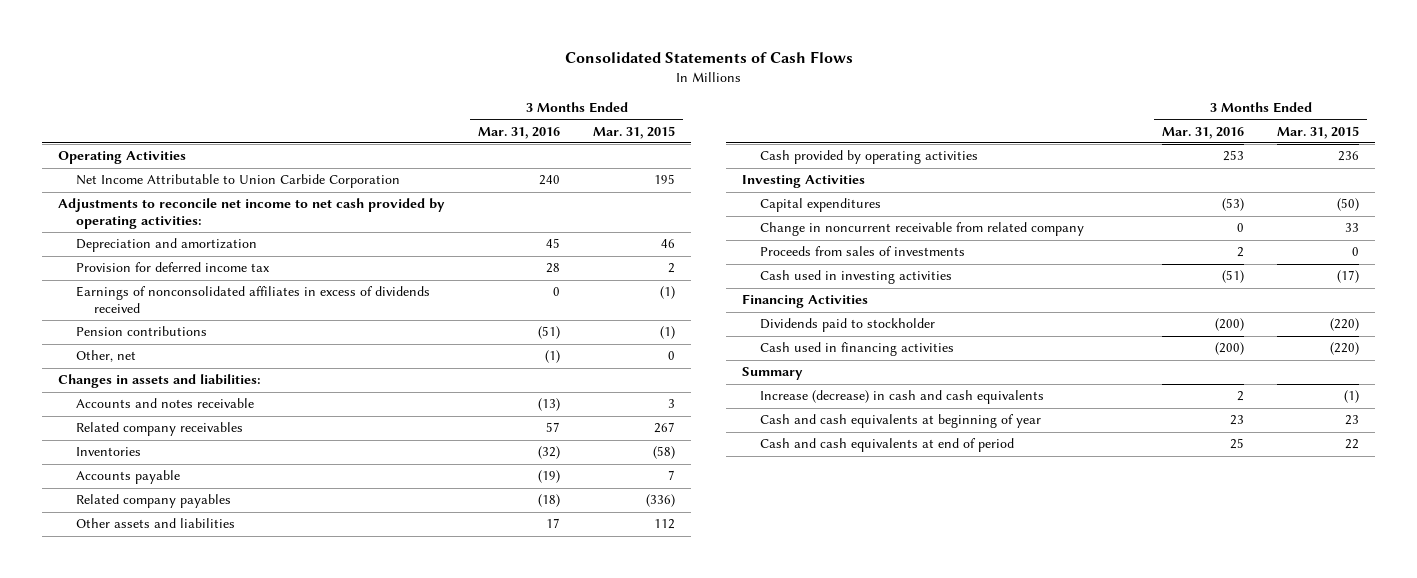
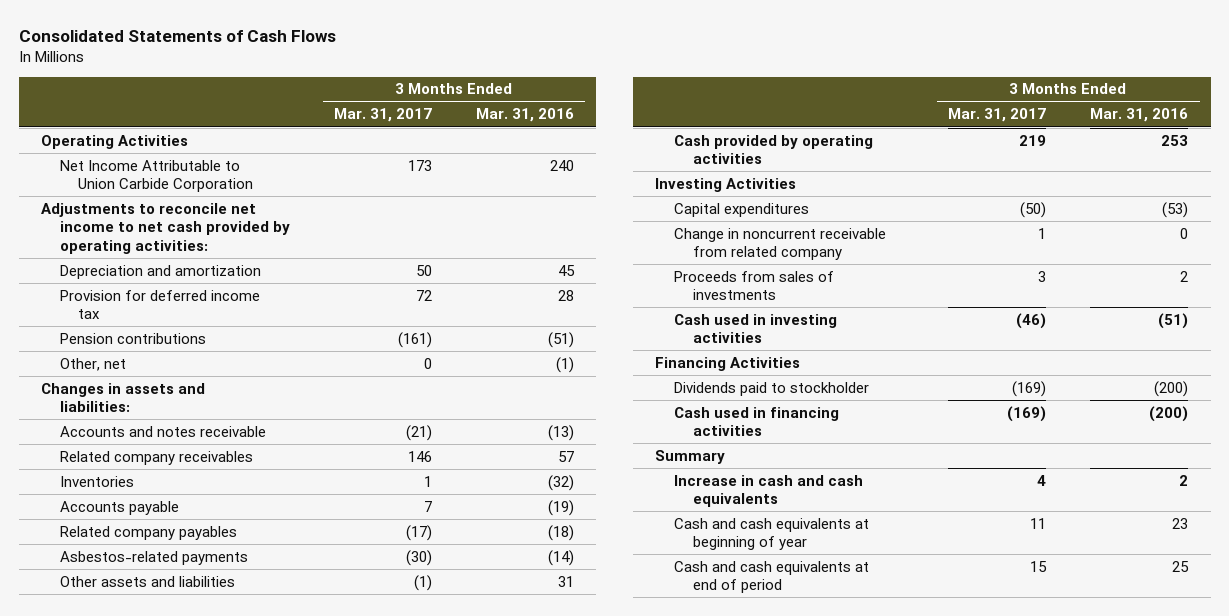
- | 3 Months Ended Mar. 31, 2016 | 3 Months Ended Mar. 31, 2015
+ | 3 Months Ended Mar. 31, 2017 | 3 Months Ended Mar. 31, 2016
- Earnings of nonconsolidated affiliates in excess of dividends received | 0 | (1)
- Other assets and liabilities | 17 | 112
+ Asbestos-related payments | (30) | (14)
+ Other assets and liabilities | (1) | 31
- Increase (decrease) in cash and cash equivalents | 2 | (1)
+ Increase in cash and cash equivalents | 4 | 2

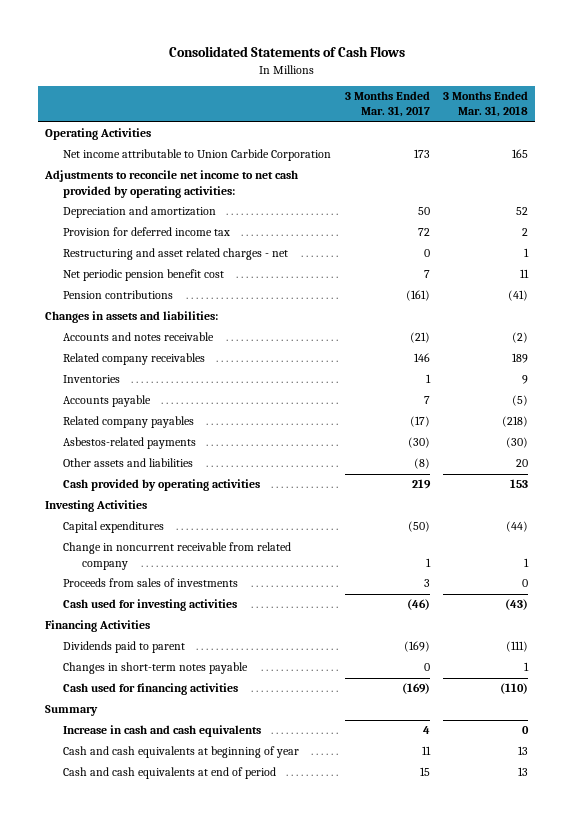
- | 3 Months Ended Mar. 31, 2017 | 3 Months Ended Mar. 31, 2016
+ | 3 Months Ended Mar. 31, 2017 | 3 Months Ended Mar. 31, 2018
- Net Income Attributable to Union Carbide Corporation | 173 | 240
+ Net income attributable to Union Carbide Corporation | 173 | 165
+ Restructuring and asset related charges - net | 0 | 1
+ Net periodic pension benefit cost | 7 | 11
- Other, net | 0 | (1)
- Other assets and liabilities | (1) | 31
+ Other assets and liabilities | (8) | 20
- Cash used in investing activities | (46) | (51)
+ Cash used for investing activities | (46) | (43)
- Dividends paid to stockholder | (169) | (200)
- Cash used in financing activities | (169) | (200)
+ Dividends paid to parent | (169) | (111)
+ Changes in short-term notes payable | 0 | 1
+ Cash used for financing activities | (169) | (110)

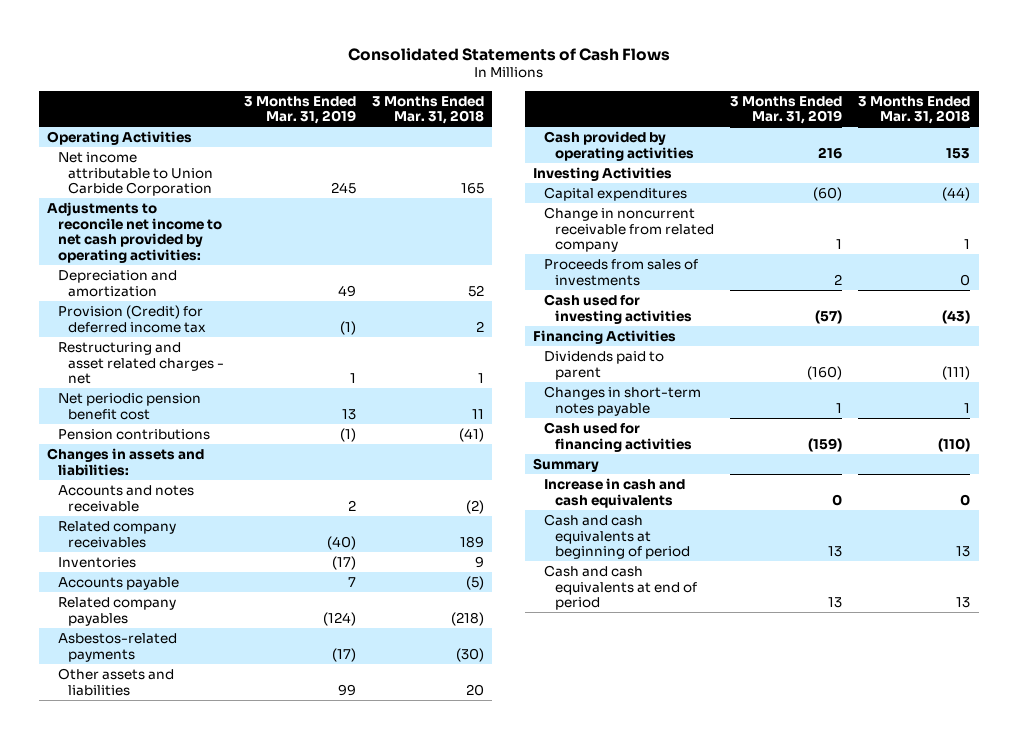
- | 3 Months Ended Mar. 31, 2017 | 3 Months Ended Mar. 31, 2018
+ | 3 Months Ended Mar. 31, 2019 | 3 Months Ended Mar. 31, 2018
- Provision for deferred income tax | 72 | 2
+ Provision (Credit) for deferred income tax | (1) | 2
- Cash and cash equivalents at beginning of year | 11 | 13
+ Cash and cash equivalents at beginning of period | 13 | 13

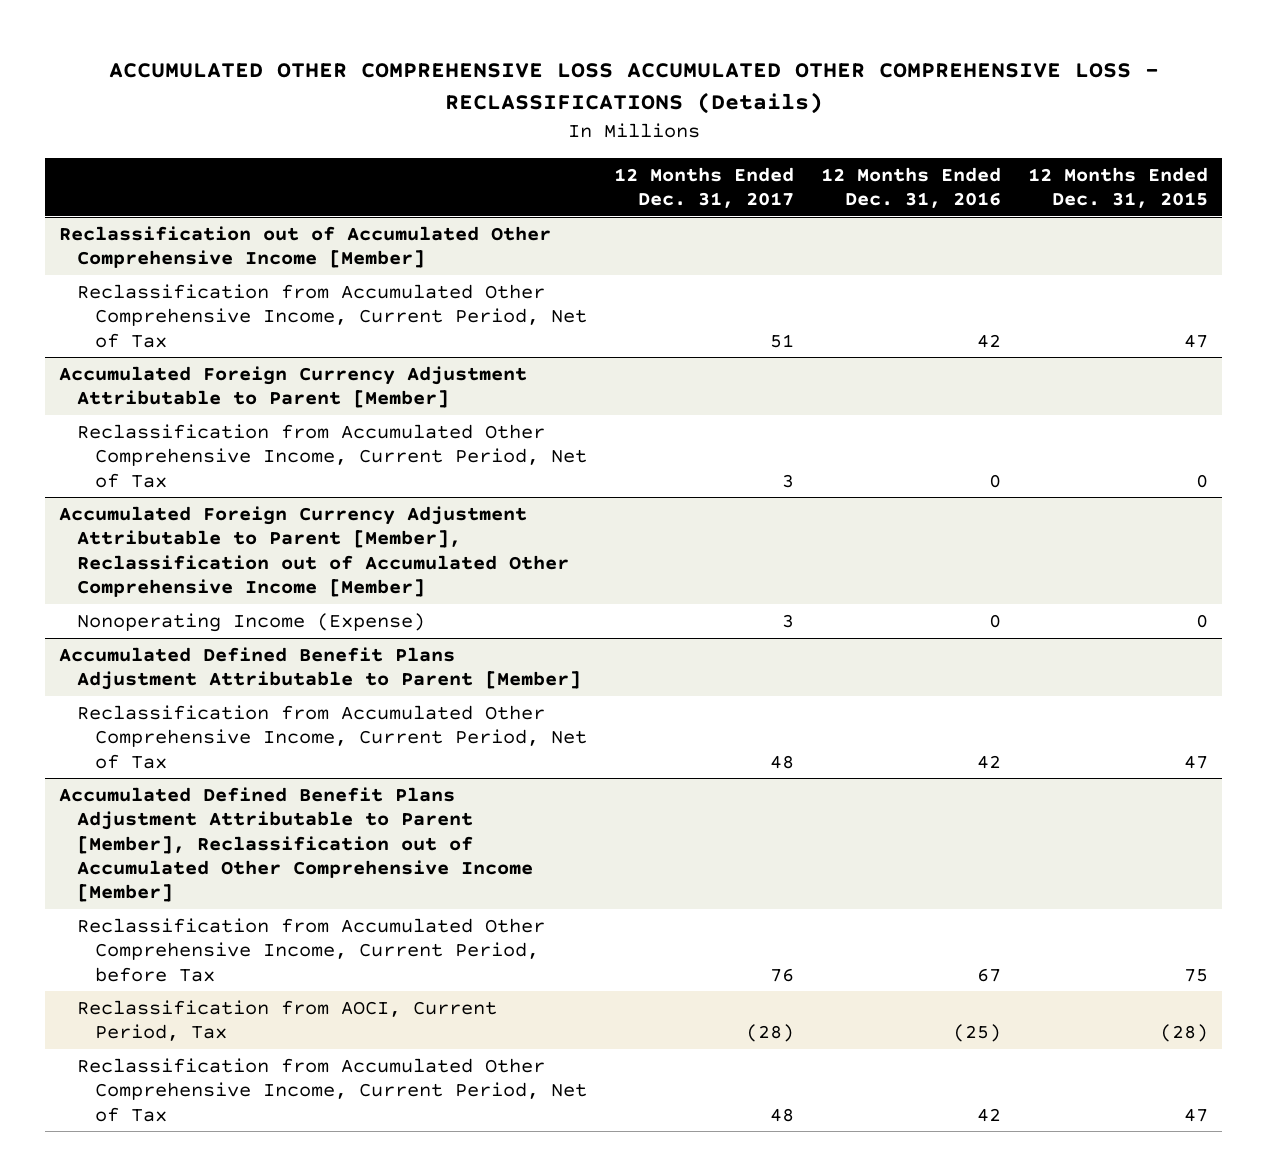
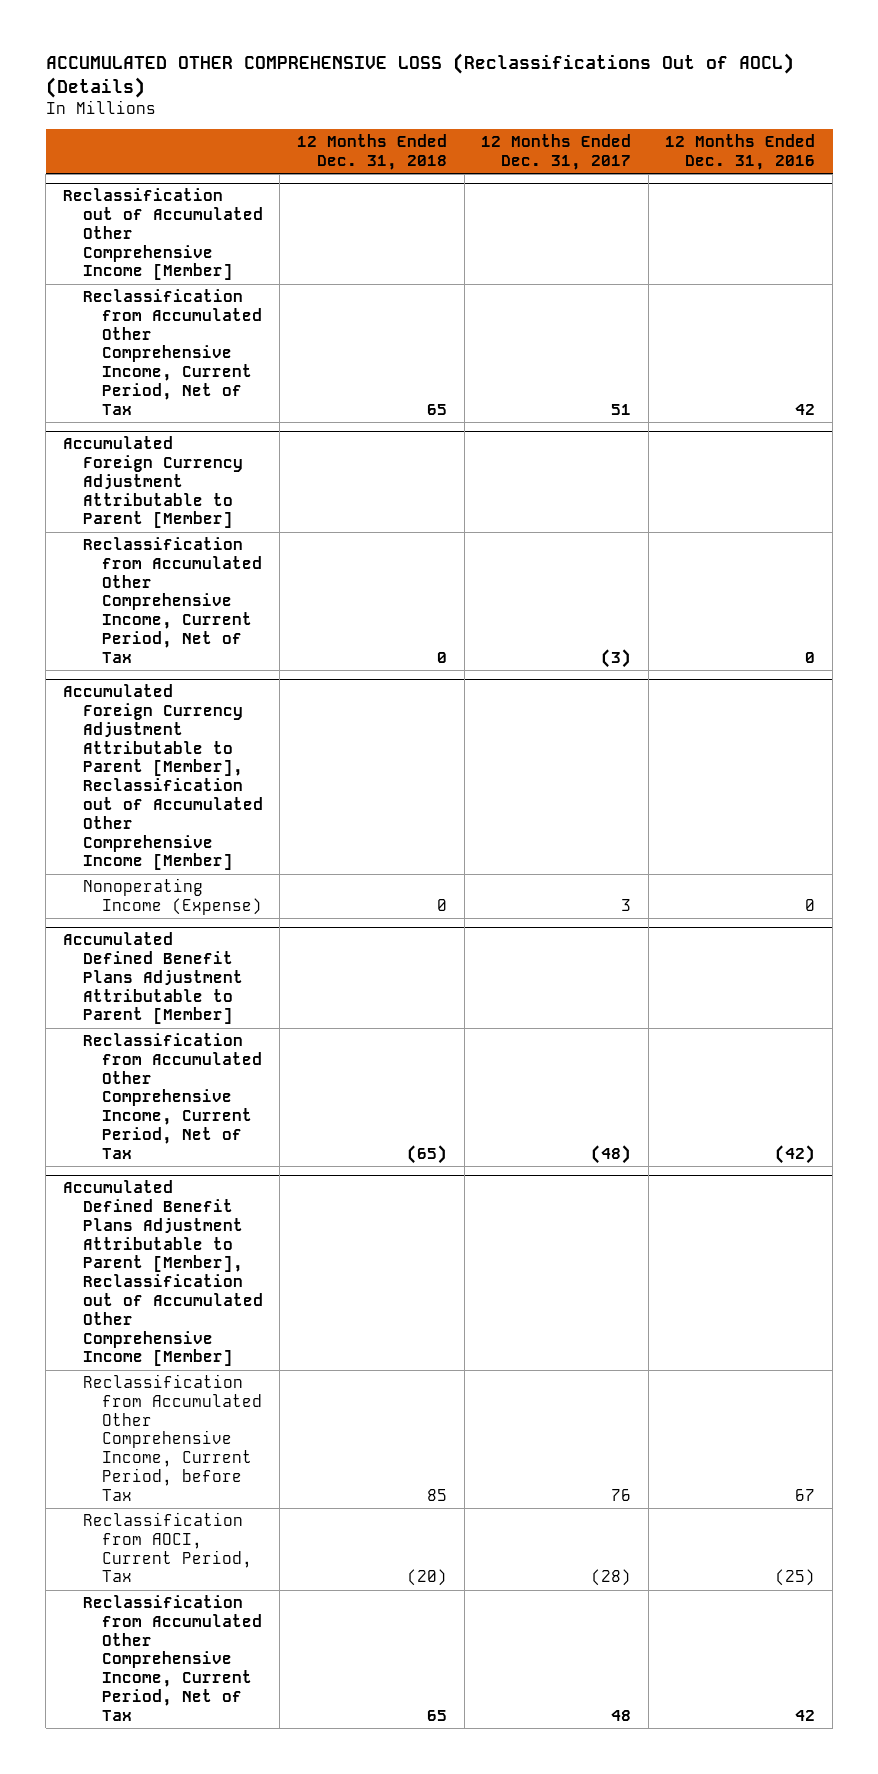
- ACCUMULATED OTHER COMPREHENSIVE LOSS ACCUMULATED OTHER COMPREHENSIVE LOSS - RECLASSIFICATIONS (Details)
+ ACCUMULATED OTHER COMPREHENSIVE LOSS (Reclassifications Out of AOCL) (Details)
- | 12 Months Ended Dec. 31, 2017 | 12 Months Ended Dec. 31, 2016 | 12 Months Ended Dec. 31, 2015
+ | 12 Months Ended Dec. 31, 2018 | 12 Months Ended Dec. 31, 2017 | 12 Months Ended Dec. 31, 2016
@ Accumulated Foreign Currency Adjustment Attributable to Parent [Member]
- Reclassification from Accumulated Other Comprehensive Income, Current Period, Net of Tax | 3 | 0 | 0
+ Reclassification from Accumulated Other Comprehensive Income, Current Period, Net of Tax | 0 | (3) | 0
@ Accumulated Defined Benefit Plans Adjustment Attributable to Parent [Member]
- Reclassification from Accumulated Other Comprehensive Income, Current Period, Net of Tax | 48 | 42 | 47
+ Reclassification from Accumulated Other Comprehensive Income, Current Period, Net of Tax | (65) | (48) | (42)

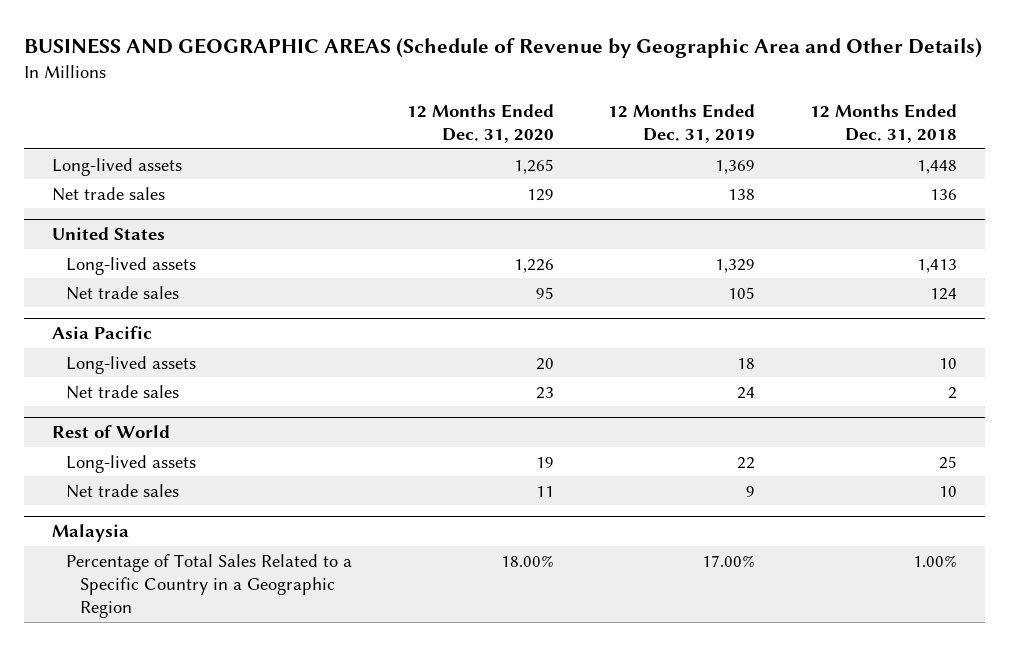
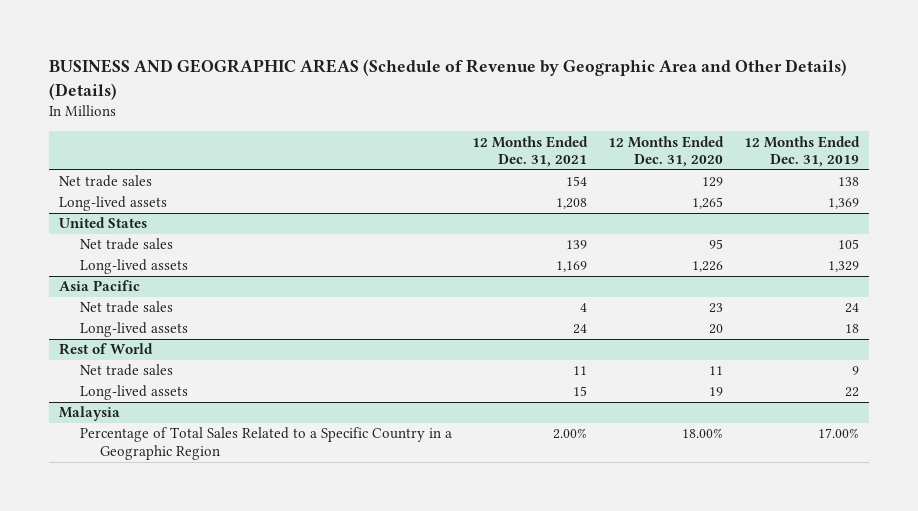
- BUSINESS AND GEOGRAPHIC AREAS (Schedule of Revenue by Geographic Area and Other Details)
+ BUSINESS AND GEOGRAPHIC AREAS (Schedule of Revenue by Geographic Area and Other Details) (Details)
- | 12 Months Ended Dec. 31, 2020 | 12 Months Ended Dec. 31, 2019 | 12 Months Ended Dec. 31, 2018
+ | 12 Months Ended Dec. 31, 2021 | 12 Months Ended Dec. 31, 2020 | 12 Months Ended Dec. 31, 2019
moved down: Long-lived assets | 1,208 | 1,265 | 1,369
@ United States
moved down: Long-lived assets | 1,169 | 1,226 | 1,329
@ Asia Pacific
moved down: Long-lived assets | 24 | 20 | 18
@ Rest of World
moved down: Long-lived assets | 15 | 19 | 22

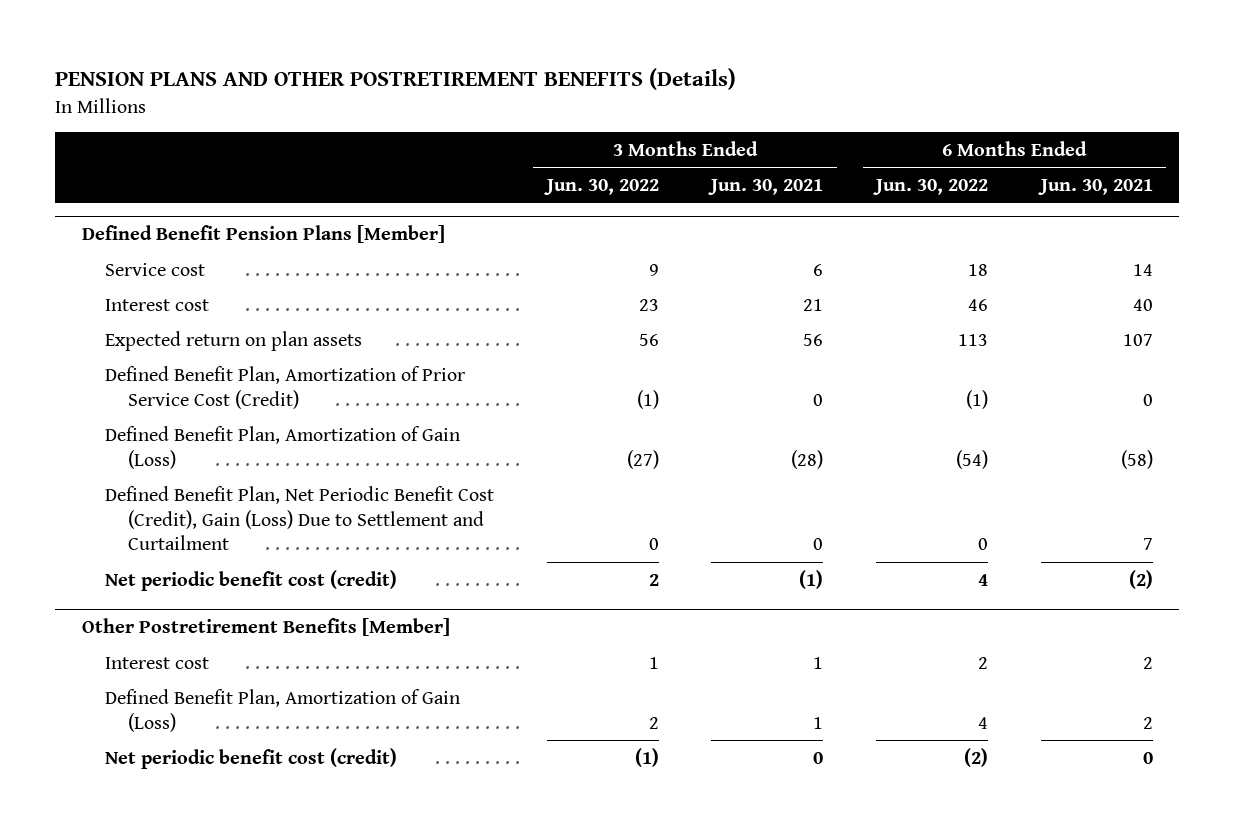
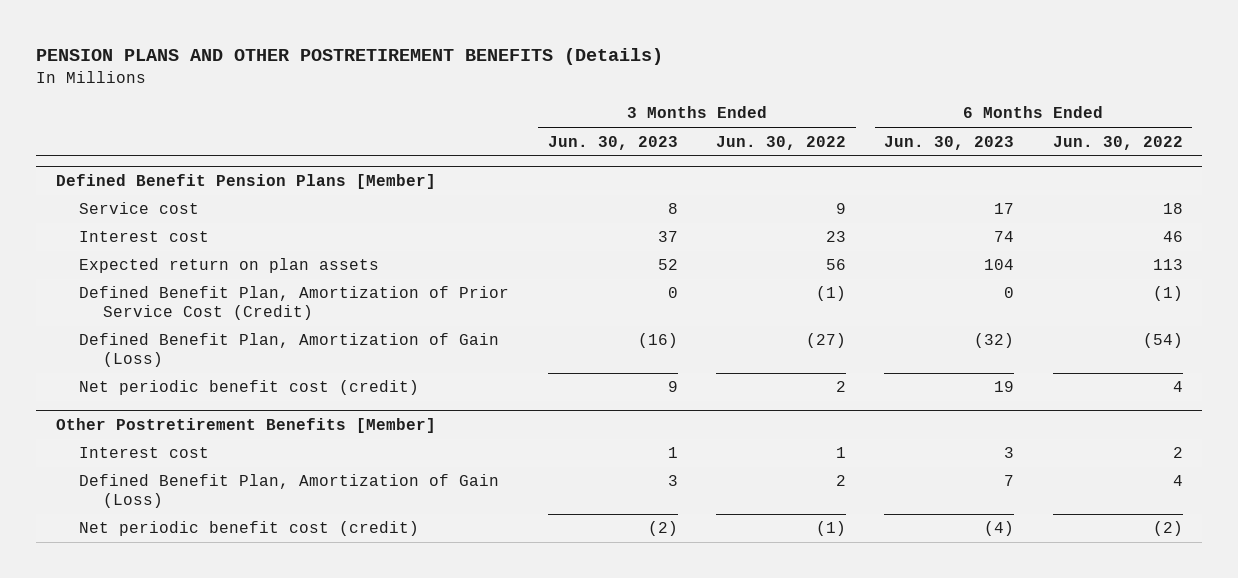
- | 3 Months Ended Jun. 30, 2022 | 3 Months Ended Jun. 30, 2021 | 6 Months Ended Jun. 30, 2022 | 6 Months Ended Jun. 30, 2021
+ | 3 Months Ended Jun. 30, 2023 | 3 Months Ended Jun. 30, 2022 | 6 Months Ended Jun. 30, 2023 | 6 Months Ended Jun. 30, 2022
@ Defined Benefit Pension Plans [Member]
- Defined Benefit Plan, Net Periodic Benefit Cost (Credit), Gain (Loss) Due to Settlement and Curtailment | 0 | 0 | 0 | 7

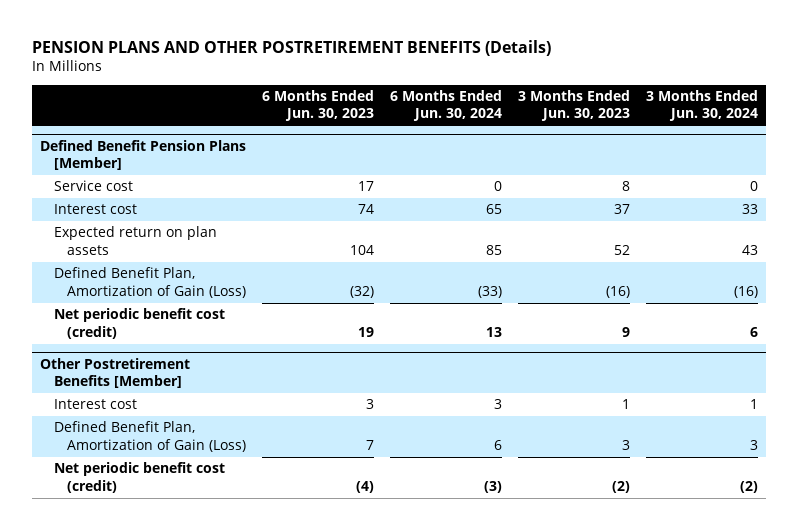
- | 3 Months Ended Jun. 30, 2023 | 3 Months Ended Jun. 30, 2022 | 6 Months Ended Jun. 30, 2023 | 6 Months Ended Jun. 30, 2022
+ | 6 Months Ended Jun. 30, 2023 | 6 Months Ended Jun. 30, 2024 | 3 Months Ended Jun. 30, 2023 | 3 Months Ended Jun. 30, 2024
@ Defined Benefit Pension Plans [Member]
- Defined Benefit Plan, Amortization of Prior Service Cost (Credit) | 0 | (1) | 0 | (1)

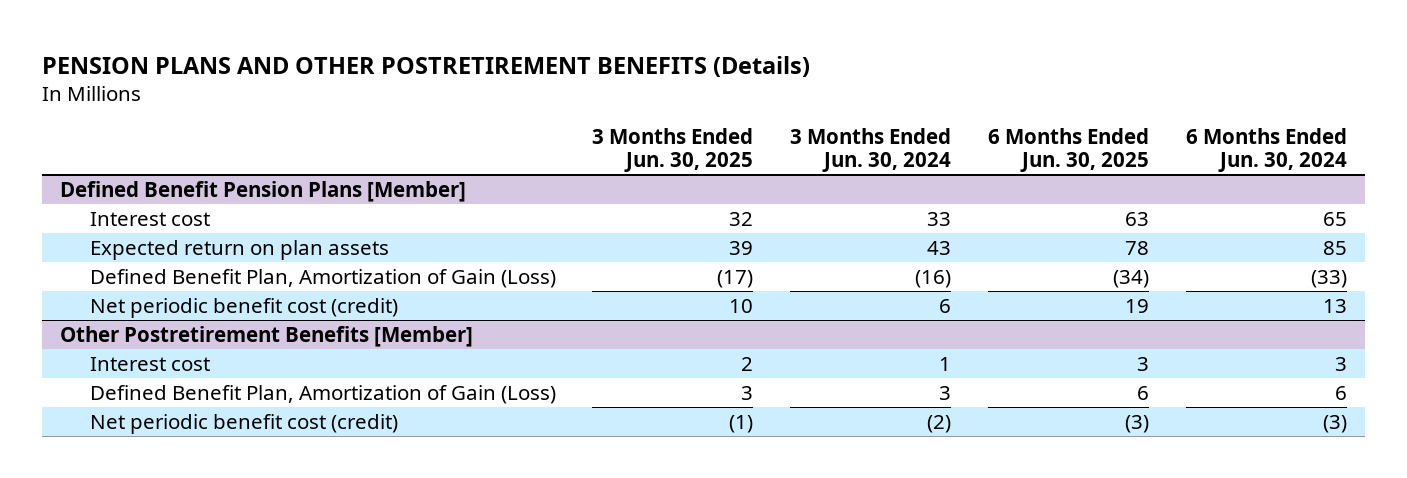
- | 6 Months Ended Jun. 30, 2023 | 6 Months Ended Jun. 30, 2024 | 3 Months Ended Jun. 30, 2023 | 3 Months Ended Jun. 30, 2024
+ | 3 Months Ended Jun. 30, 2025 | 3 Months Ended Jun. 30, 2024 | 6 Months Ended Jun. 30, 2025 | 6 Months Ended Jun. 30, 2024
@ Defined Benefit Pension Plans [Member]
- Service cost | 17 | 0 | 8 | 0

